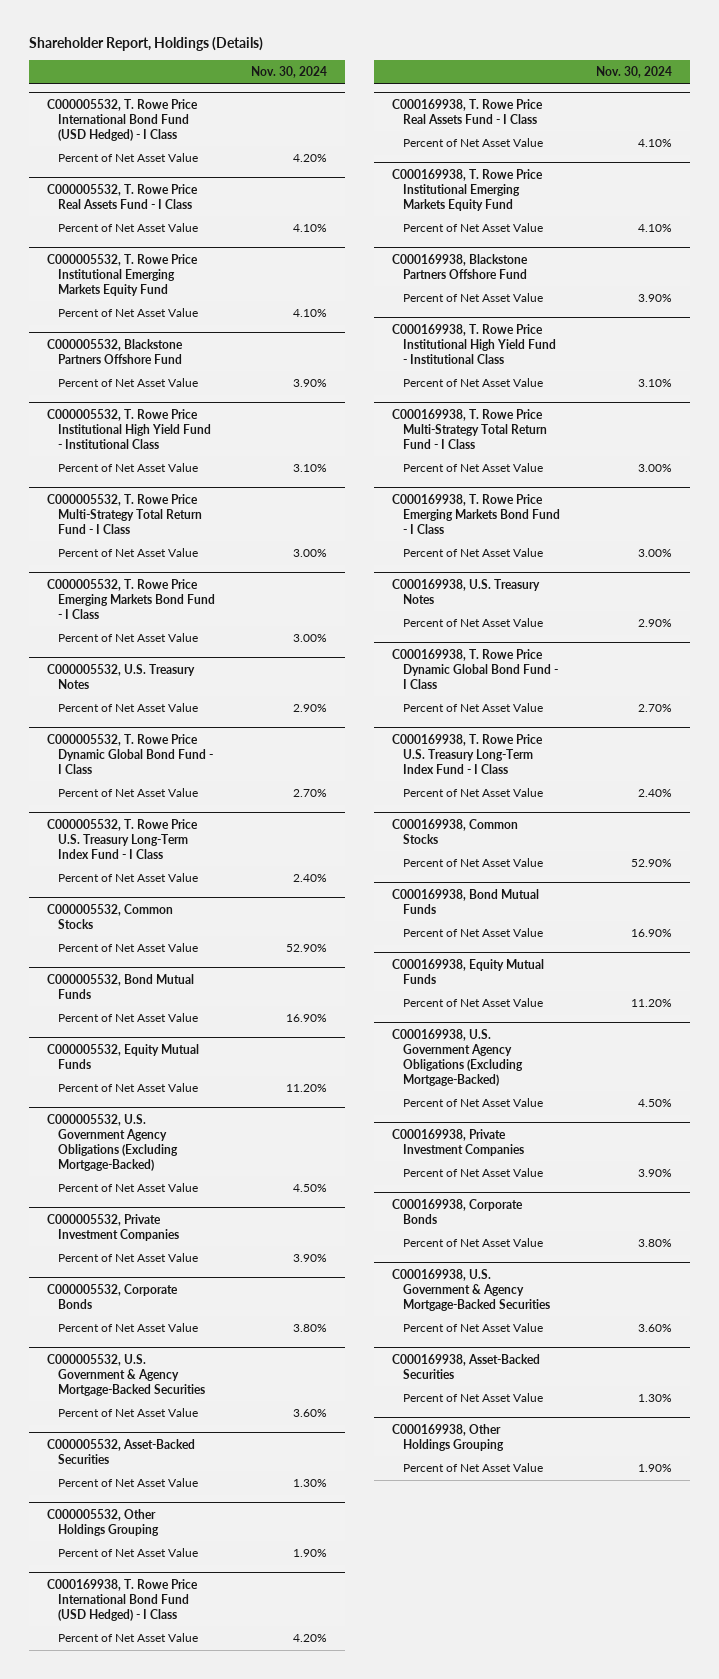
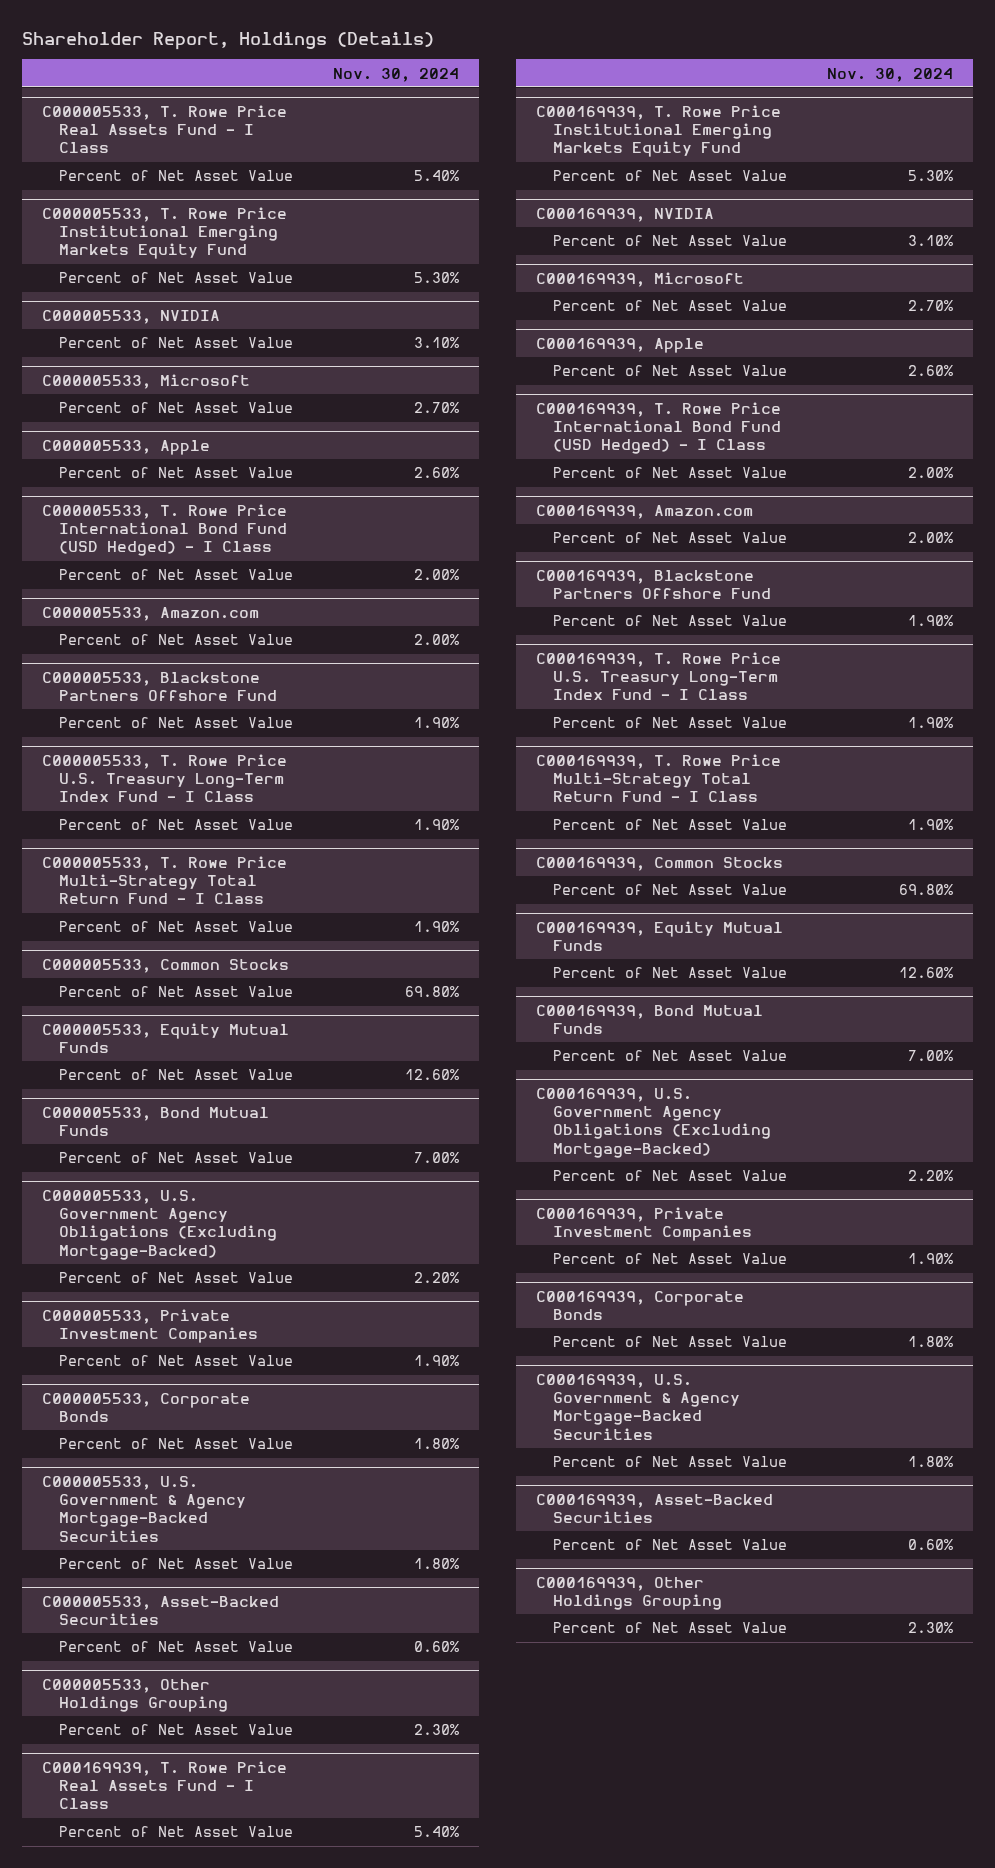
- C000005532, T. Rowe Price International Bond Fund (USD Hedged) - I Class
- Percent of Net Asset Value | 4.20%
- C000005532, T. Rowe Price Real Assets Fund - I Class
- Percent of Net Asset Value | 4.10%
- C000005532, T. Rowe Price Institutional Emerging Markets Equity Fund
- Percent of Net Asset Value | 4.10%
- C000005532, Blackstone Partners Offshore Fund
- Percent of Net Asset Value | 3.90%
- C000005532, T. Rowe Price Institutional High Yield Fund - Institutional Class
+ C000005533, T. Rowe Price Real Assets Fund - I Class
+ Percent of Net Asset Value | 5.40%
+ C000005533, T. Rowe Price Institutional Emerging Markets Equity Fund
+ Percent of Net Asset Value | 5.30%
+ C000005533, NVIDIA
- C000005532, T. Rowe Price Multi-Strategy Total Return Fund - I Class
- Percent of Net Asset Value | 3.00%
- C000005532, T. Rowe Price Emerging Markets Bond Fund - I Class
- Percent of Net Asset Value | 3.00%
- C000005532, U.S. Treasury Notes
- Percent of Net Asset Value | 2.90%
- C000005532, T. Rowe Price Dynamic Global Bond Fund - I Class
+ C000005533, Microsoft
- C000005532, T. Rowe Price U.S. Treasury Long-Term Index Fund - I Class
- Percent of Net Asset Value | 2.40%
- C000005532, Common Stocks
- Percent of Net Asset Value | 52.90%
- C000005532, Bond Mutual Funds
- Percent of Net Asset Value | 16.90%
- C000005532, Equity Mutual Funds
- Percent of Net Asset Value | 11.20%
- C000005532, U.S. Government Agency Obligations (Excluding Mortgage-Backed)
- Percent of Net Asset Value | 4.50%
- C000005532, Private Investment Companies
- Percent of Net Asset Value | 3.90%
- C000005532, Corporate Bonds
- Percent of Net Asset Value | 3.80%
- C000005532, U.S. Government & Agency Mortgage-Backed Securities
- Percent of Net Asset Value | 3.60%
- C000005532, Asset-Backed Securities
- Percent of Net Asset Value | 1.30%
- C000005532, Other Holdings Grouping
+ C000005533, Apple
+ Percent of Net Asset Value | 2.60%
+ C000005533, T. Rowe Price International Bond Fund (USD Hedged) - I Class
+ Percent of Net Asset Value | 2.00%
+ C000005533, Amazon.com
+ Percent of Net Asset Value | 2.00%
+ C000005533, Blackstone Partners Offshore Fund
- C000169938, T. Rowe Price International Bond Fund (USD Hedged) - I Class
- Percent of Net Asset Value | 4.20%
- C000169938, T. Rowe Price Real Assets Fund - I Class
- Percent of Net Asset Value | 4.10%
- C000169938, T. Rowe Price Institutional Emerging Markets Equity Fund
- Percent of Net Asset Value | 4.10%
- C000169938, Blackstone Partners Offshore Fund
- Percent of Net Asset Value | 3.90%
- C000169938, T. Rowe Price Institutional High Yield Fund - Institutional Class
+ C000005533, T. Rowe Price U.S. Treasury Long-Term Index Fund - I Class
+ Percent of Net Asset Value | 1.90%
+ C000005533, T. Rowe Price Multi-Strategy Total Return Fund - I Class
+ Percent of Net Asset Value | 1.90%
+ C000005533, Common Stocks
+ Percent of Net Asset Value | 69.80%
+ C000005533, Equity Mutual Funds
+ Percent of Net Asset Value | 12.60%
+ C000005533, Bond Mutual Funds
+ Percent of Net Asset Value | 7.00%
+ C000005533, U.S. Government Agency Obligations (Excluding Mortgage-Backed)
+ Percent of Net Asset Value | 2.20%
+ C000005533, Private Investment Companies
+ Percent of Net Asset Value | 1.90%
+ C000005533, Corporate Bonds
+ Percent of Net Asset Value | 1.80%
+ C000005533, U.S. Government & Agency Mortgage-Backed Securities
+ Percent of Net Asset Value | 1.80%
+ C000005533, Asset-Backed Securities
+ Percent of Net Asset Value | 0.60%
+ C000005533, Other Holdings Grouping
+ Percent of Net Asset Value | 2.30%
+ C000169939, T. Rowe Price Real Assets Fund - I Class
+ Percent of Net Asset Value | 5.40%
+ C000169939, T. Rowe Price Institutional Emerging Markets Equity Fund
+ Percent of Net Asset Value | 5.30%
+ C000169939, NVIDIA
- C000169938, T. Rowe Price Multi-Strategy Total Return Fund - I Class
- Percent of Net Asset Value | 3.00%
- C000169938, T. Rowe Price Emerging Markets Bond Fund - I Class
- Percent of Net Asset Value | 3.00%
- C000169938, U.S. Treasury Notes
- Percent of Net Asset Value | 2.90%
- C000169938, T. Rowe Price Dynamic Global Bond Fund - I Class
+ C000169939, Microsoft
- C000169938, T. Rowe Price U.S. Treasury Long-Term Index Fund - I Class
- Percent of Net Asset Value | 2.40%
- C000169938, Common Stocks
- Percent of Net Asset Value | 52.90%
- C000169938, Bond Mutual Funds
- Percent of Net Asset Value | 16.90%
- C000169938, Equity Mutual Funds
- Percent of Net Asset Value | 11.20%
- C000169938, U.S. Government Agency Obligations (Excluding Mortgage-Backed)
- Percent of Net Asset Value | 4.50%
- C000169938, Private Investment Companies
- Percent of Net Asset Value | 3.90%
- C000169938, Corporate Bonds
- Percent of Net Asset Value | 3.80%
- C000169938, U.S. Government & Agency Mortgage-Backed Securities
- Percent of Net Asset Value | 3.60%
- C000169938, Asset-Backed Securities
- Percent of Net Asset Value | 1.30%
- C000169938, Other Holdings Grouping
+ C000169939, Apple
+ Percent of Net Asset Value | 2.60%
+ C000169939, T. Rowe Price International Bond Fund (USD Hedged) - I Class
+ Percent of Net Asset Value | 2.00%
+ C000169939, Amazon.com
+ Percent of Net Asset Value | 2.00%
+ C000169939, Blackstone Partners Offshore Fund
+ C000169939, T. Rowe Price U.S. Treasury Long-Term Index Fund - I Class
+ Percent of Net Asset Value | 1.90%
+ C000169939, T. Rowe Price Multi-Strategy Total Return Fund - I Class
+ Percent of Net Asset Value | 1.90%
+ C000169939, Common Stocks
+ Percent of Net Asset Value | 69.80%
+ C000169939, Equity Mutual Funds
+ Percent of Net Asset Value | 12.60%
+ C000169939, Bond Mutual Funds
+ Percent of Net Asset Value | 7.00%
+ C000169939, U.S. Government Agency Obligations (Excluding Mortgage-Backed)
+ Percent of Net Asset Value | 2.20%
+ C000169939, Private Investment Companies
+ Percent of Net Asset Value | 1.90%
+ C000169939, Corporate Bonds
+ Percent of Net Asset Value | 1.80%
+ C000169939, U.S. Government & Agency Mortgage-Backed Securities
+ Percent of Net Asset Value | 1.80%
+ C000169939, Asset-Backed Securities
+ Percent of Net Asset Value | 0.60%
+ C000169939, Other Holdings Grouping
+ Percent of Net Asset Value | 2.30%

